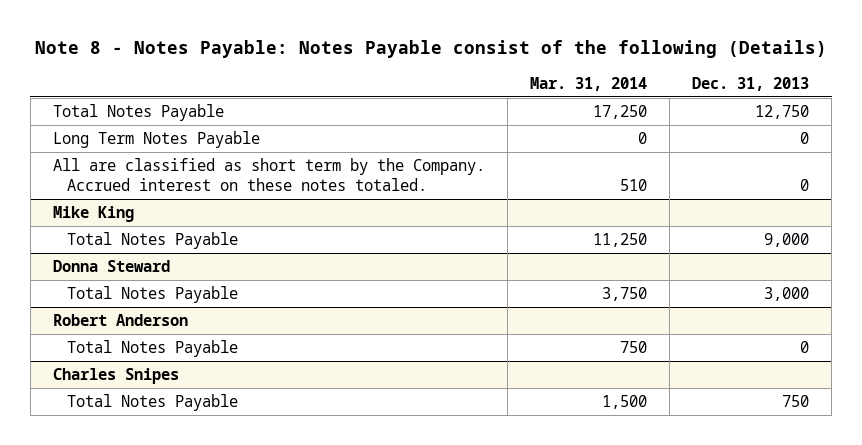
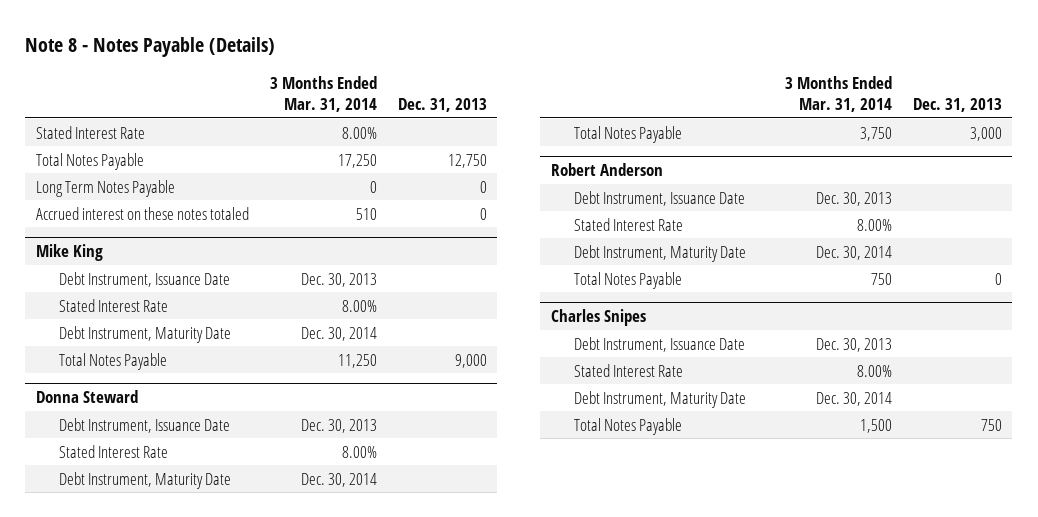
- Note 8 - Notes Payable: Notes Payable consist of the following (Details)
+ Note 8 - Notes Payable (Details)
- | Mar. 31, 2014 | Dec. 31, 2013
+ | 3 Months Ended Mar. 31, 2014 | Dec. 31, 2013
+ Stated Interest Rate | 8.00% |
- All are classified as short term by the Company. Accrued interest on these notes totaled. | 510 | 0
+ Accrued interest on these notes totaled | 510 | 0
@ Mike King
+ Debt Instrument, Issuance Date | Dec. 30, 2013 |
+ Stated Interest Rate | 8.00% |
+ Debt Instrument, Maturity Date | Dec. 30, 2014 |
@ Donna Steward
+ Debt Instrument, Issuance Date | Dec. 30, 2013 |
+ Stated Interest Rate | 8.00% |
+ Debt Instrument, Maturity Date | Dec. 30, 2014 |
@ Robert Anderson
+ Debt Instrument, Issuance Date | Dec. 30, 2013 |
+ Stated Interest Rate | 8.00% |
+ Debt Instrument, Maturity Date | Dec. 30, 2014 |
@ Charles Snipes
+ Debt Instrument, Issuance Date | Dec. 30, 2013 |
+ Stated Interest Rate | 8.00% |
+ Debt Instrument, Maturity Date | Dec. 30, 2014 |

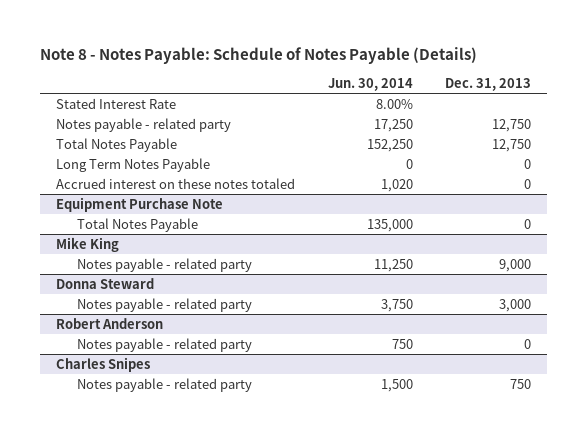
- Note 8 - Notes Payable (Details)
+ Note 8 - Notes Payable: Schedule of Notes Payable (Details)
- | 3 Months Ended Mar. 31, 2014 | Dec. 31, 2013
+ | Jun. 30, 2014 | Dec. 31, 2013
+ Notes payable - related party | 17,250 | 12,750
+ Equipment Purchase Note
+ Total Notes Payable | 135,000 | 0
@ Mike King
- Debt Instrument, Issuance Date | Dec. 30, 2013 |
- Stated Interest Rate | 8.00% |
- Debt Instrument, Maturity Date | Dec. 30, 2014 |
- Total Notes Payable | 11,250 | 9,000
+ Notes payable - related party | 11,250 | 9,000
@ Donna Steward
- Debt Instrument, Issuance Date | Dec. 30, 2013 |
- Stated Interest Rate | 8.00% |
- Debt Instrument, Maturity Date | Dec. 30, 2014 |
- Total Notes Payable | 3,750 | 3,000
+ Notes payable - related party | 3,750 | 3,000
@ Robert Anderson
- Debt Instrument, Issuance Date | Dec. 30, 2013 |
- Stated Interest Rate | 8.00% |
- Debt Instrument, Maturity Date | Dec. 30, 2014 |
- Total Notes Payable | 750 | 0
+ Notes payable - related party | 750 | 0
@ Charles Snipes
- Debt Instrument, Issuance Date | Dec. 30, 2013 |
- Stated Interest Rate | 8.00% |
- Debt Instrument, Maturity Date | Dec. 30, 2014 |
- Total Notes Payable | 1,500 | 750
+ Notes payable - related party | 1,500 | 750

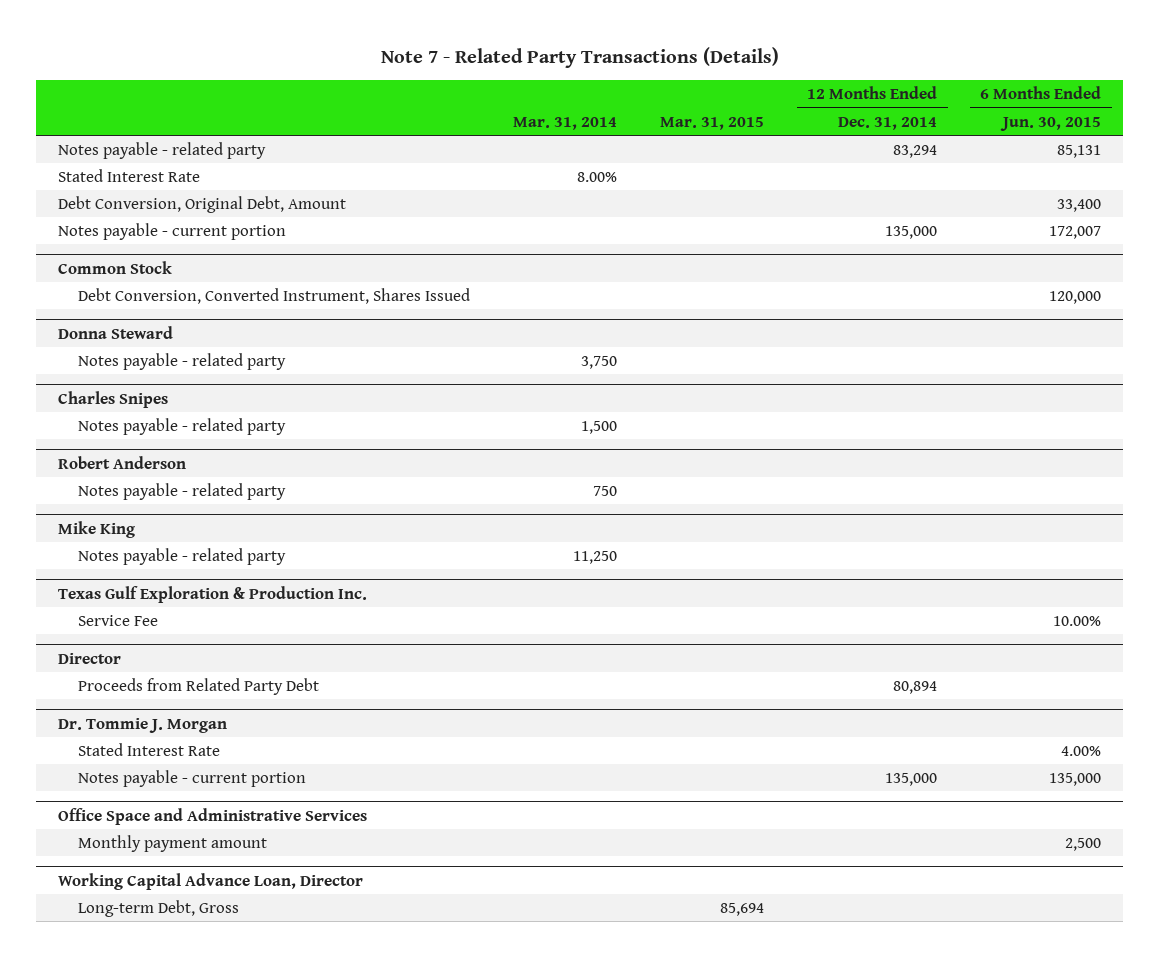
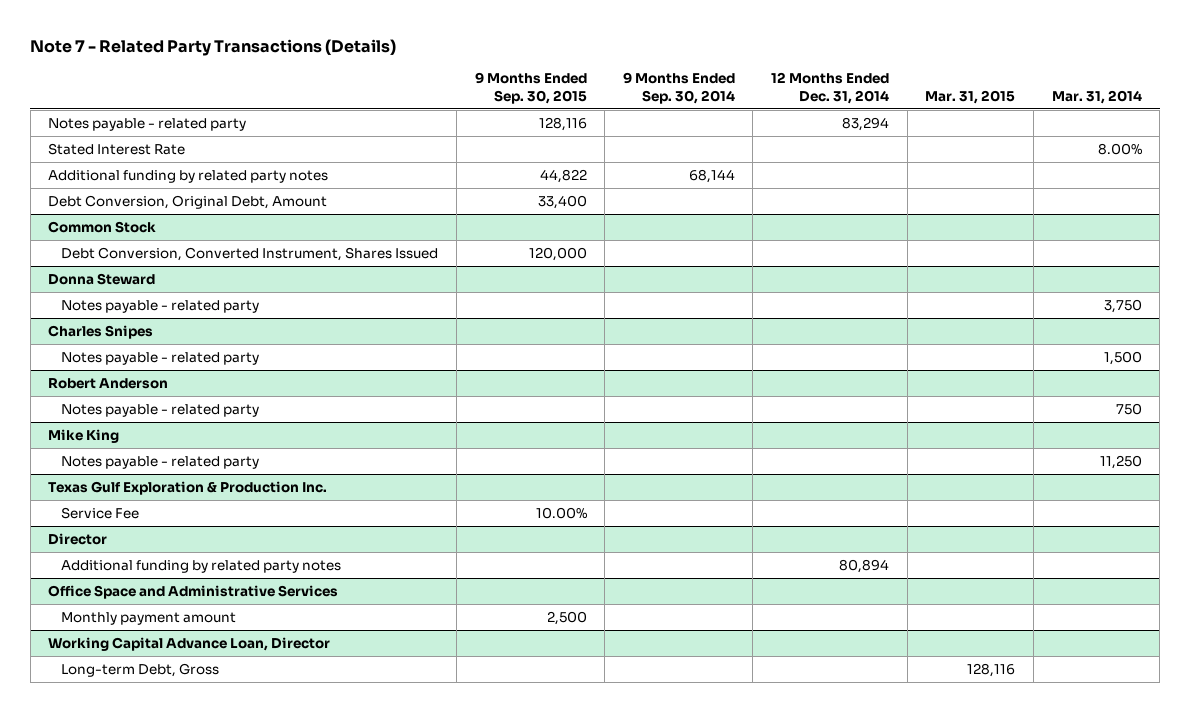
- | Mar. 31, 2014 | Mar. 31, 2015 | 12 Months Ended Dec. 31, 2014 | 6 Months Ended Jun. 30, 2015
+ | 9 Months Ended Sep. 30, 2015 | 9 Months Ended Sep. 30, 2014 | 12 Months Ended Dec. 31, 2014 | Mar. 31, 2015 | Mar. 31, 2014
+ Additional funding by related party notes | 44,822 | 68,144 | | |
- Notes payable - current portion | | | 135,000 | 172,007
@ Director
- Proceeds from Related Party Debt | | | 80,894 |
- Dr. Tommie J. Morgan
- Stated Interest Rate | | | | 4.00%
- Notes payable - current portion | | | 135,000 | 135,000
@ Director
+ Additional funding by related party notes | | | 80,894 | |
@ Working Capital Advance Loan, Director
- Long-term Debt, Gross | | 85,694 | |
+ Long-term Debt, Gross | | | | 128,116 |

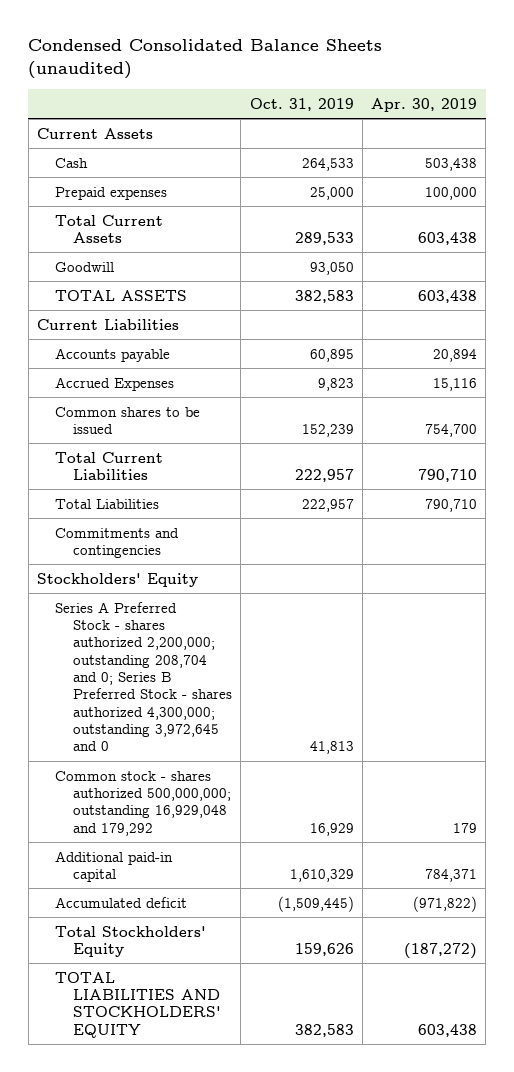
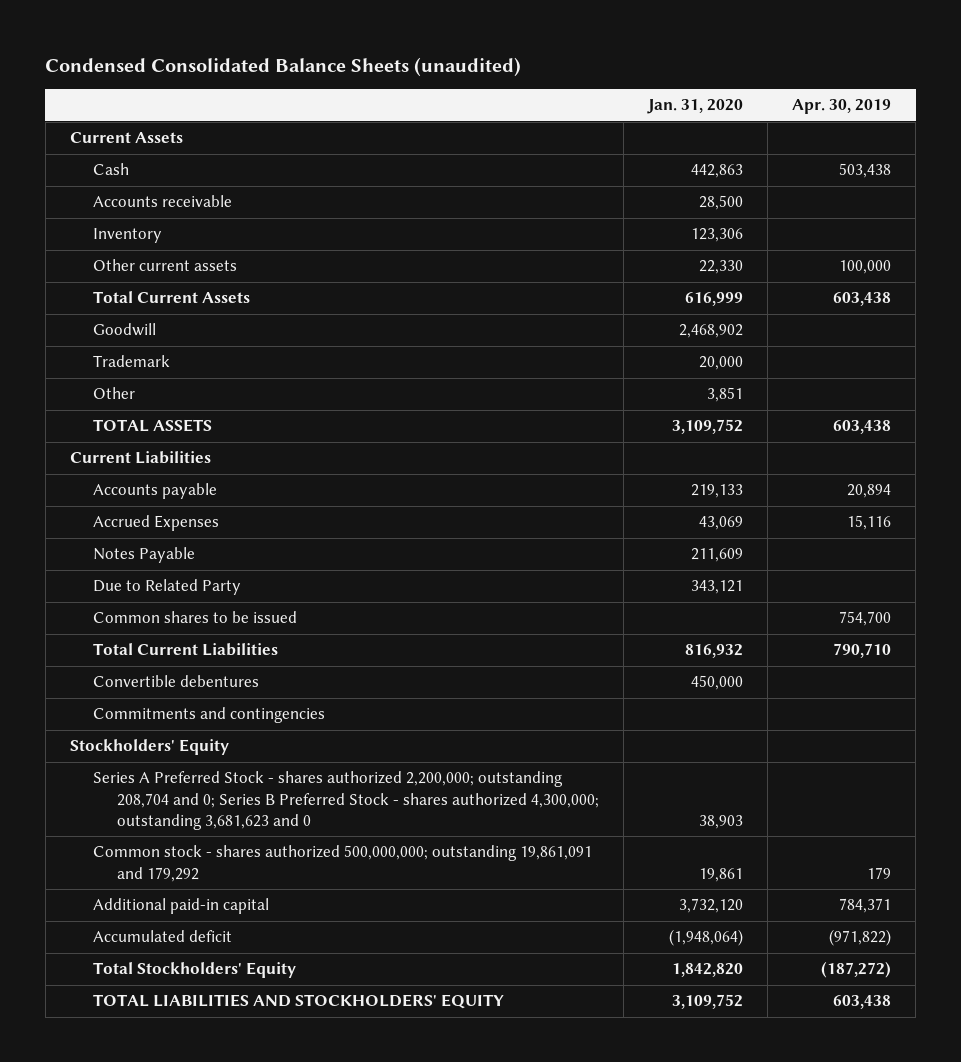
- | Oct. 31, 2019 | Apr. 30, 2019
+ | Jan. 31, 2020 | Apr. 30, 2019
- Prepaid expenses | 25,000 | 100,000
+ Accounts receivable | 28,500 |
+ Inventory | 123,306 |
+ Other current assets | 22,330 | 100,000
+ Trademark | 20,000 |
+ Other | 3,851 |
+ Notes Payable | 211,609 |
+ Due to Related Party | 343,121 |
- Total Liabilities | 222,957 | 790,710
+ Convertible debentures | 450,000 |
- Series A Preferred Stock - shares authorized 2,200,000; outstanding 208,704 and 0; Series B Preferred Stock - shares authorized 4,300,000; outstanding 3,972,645 and 0 | 41,813 |
- Common stock - shares authorized 500,000,000; outstanding 16,929,048 and 179,292 | 16,929 | 179
+ Series A Preferred Stock - shares authorized 2,200,000; outstanding 208,704 and 0; Series B Preferred Stock - shares authorized 4,300,000; outstanding 3,681,623 and 0 | 38,903 |
+ Common stock - shares authorized 500,000,000; outstanding 19,861,091 and 179,292 | 19,861 | 179

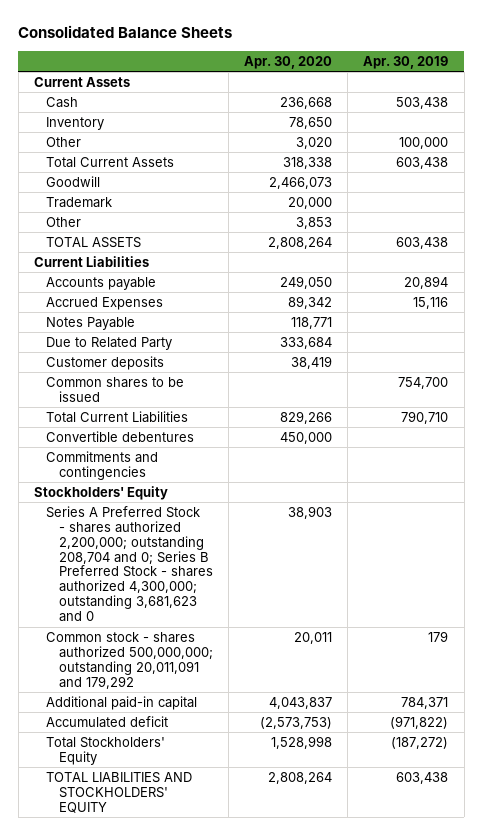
- Condensed Consolidated Balance Sheets (unaudited)
+ Consolidated Balance Sheets
- | Jan. 31, 2020 | Apr. 30, 2019
+ | Apr. 30, 2020 | Apr. 30, 2019
- Accounts receivable | 28,500 |
- Other current assets | 22,330 | 100,000
+ Other | 3,020 | 100,000
+ Customer deposits | 38,419 |
- Common stock - shares authorized 500,000,000; outstanding 19,861,091 and 179,292 | 19,861 | 179
+ Common stock - shares authorized 500,000,000; outstanding 20,011,091 and 179,292 | 20,011 | 179

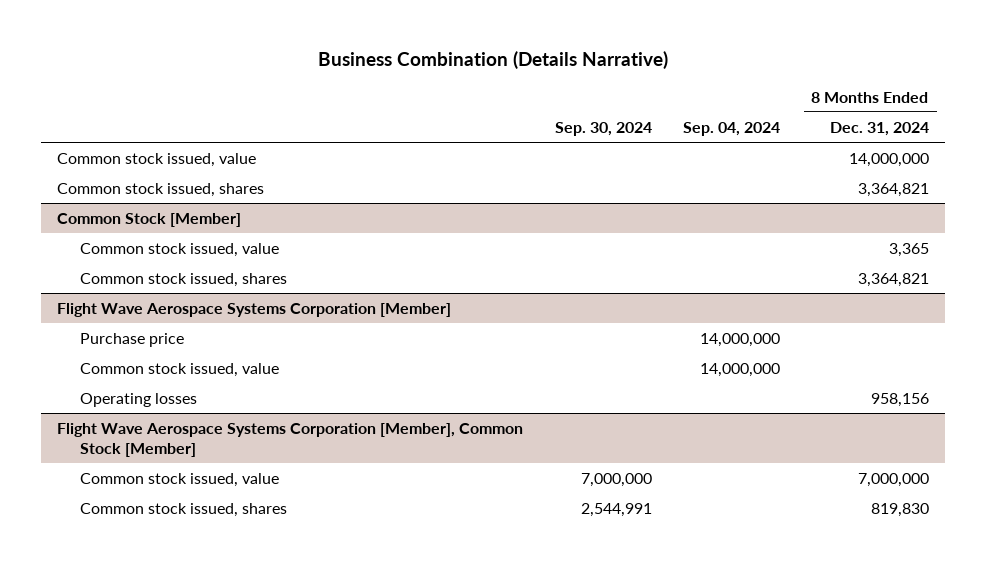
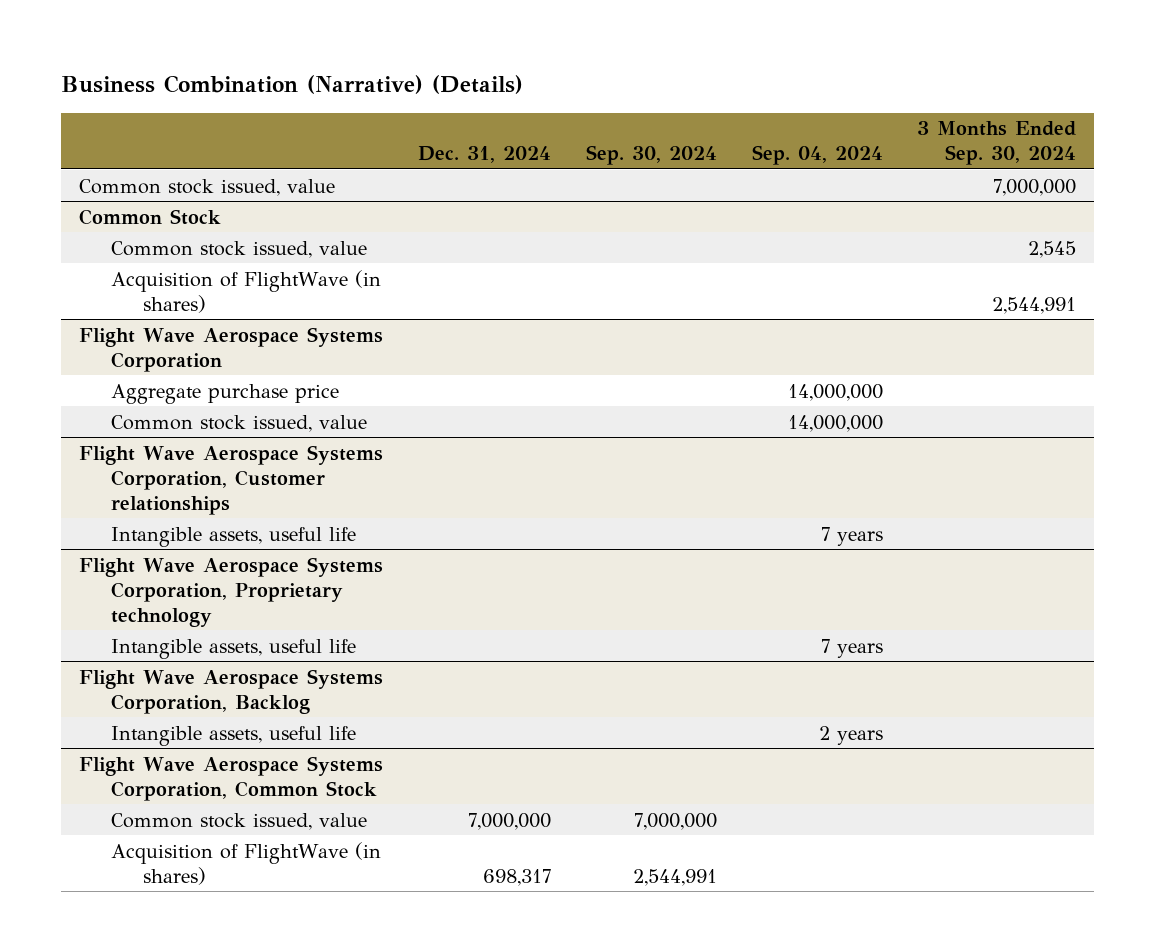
- Business Combination (Details Narrative)
+ Business Combination (Narrative) (Details)
- | Sep. 30, 2024 | Sep. 04, 2024 | 8 Months Ended Dec. 31, 2024
+ | Dec. 31, 2024 | Sep. 30, 2024 | Sep. 04, 2024 | 3 Months Ended Sep. 30, 2024
- Common stock issued, shares | | | 3,364,821
- Common Stock [Member]
+ Common Stock
- Common stock issued, shares | | | 3,364,821
- Flight Wave Aerospace Systems Corporation [Member]
- Purchase price | | 14,000,000 |
+ Acquisition of FlightWave (in shares) | | | | 2,544,991
+ Flight Wave Aerospace Systems Corporation
+ Aggregate purchase price | | | 14,000,000 |
- Operating losses | | | 958,156
- Flight Wave Aerospace Systems Corporation [Member], Common Stock [Member]
+ Flight Wave Aerospace Systems Corporation, Customer relationships
+ Intangible assets, useful life | | | 7 years |
+ Flight Wave Aerospace Systems Corporation, Proprietary technology
+ Intangible assets, useful life | | | 7 years |
+ Flight Wave Aerospace Systems Corporation, Backlog
+ Intangible assets, useful life | | | 2 years |
+ Flight Wave Aerospace Systems Corporation, Common Stock
- Common stock issued, shares | 2,544,991 | | 819,830
+ Acquisition of FlightWave (in shares) | 698,317 | 2,544,991 | |

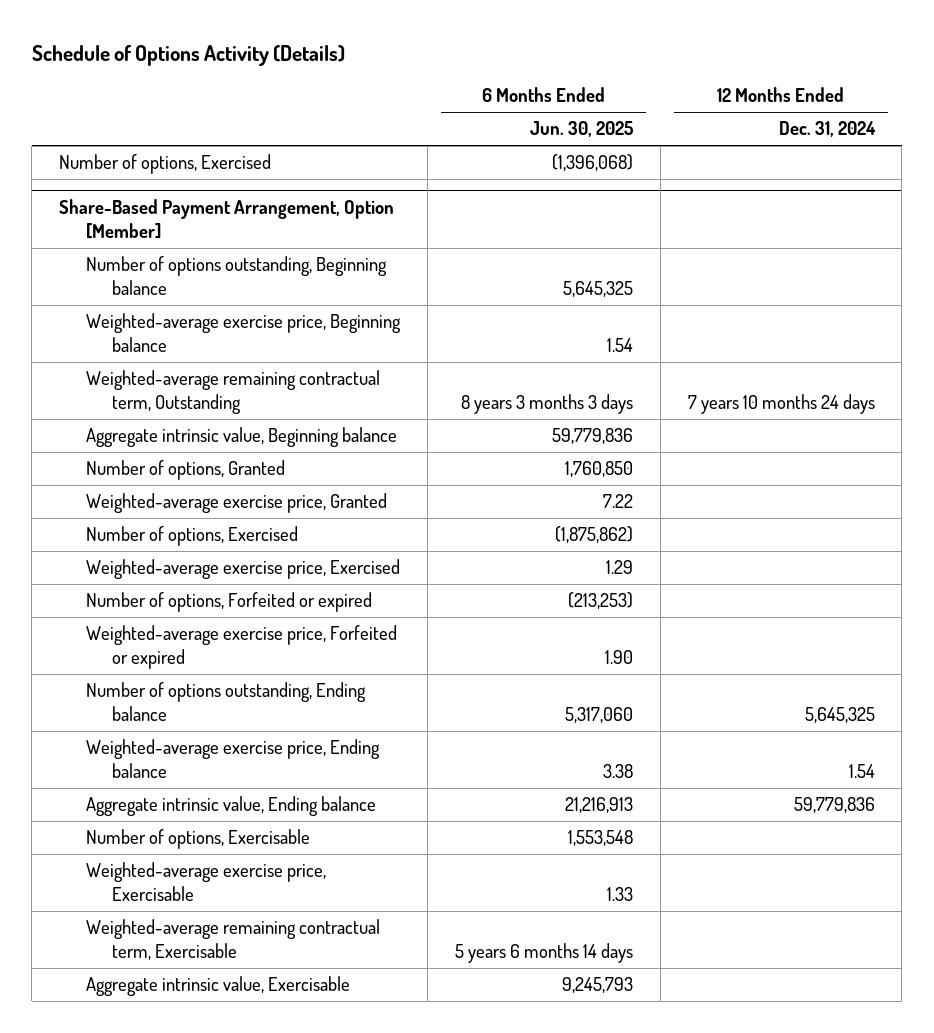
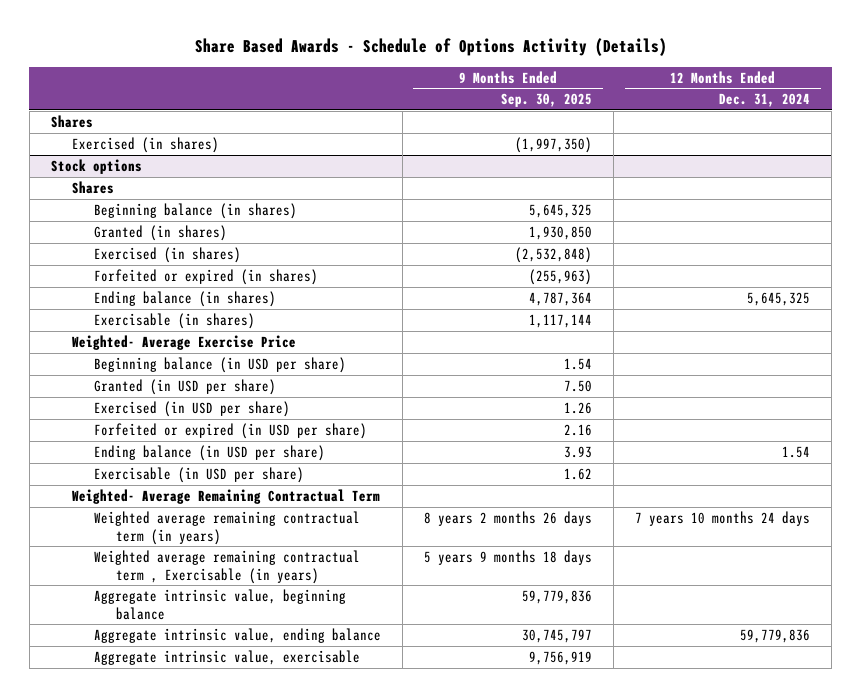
- Schedule of Options Activity (Details)
+ Share Based Awards - Schedule of Options Activity (Details)
- | 6 Months Ended Jun. 30, 2025 | 12 Months Ended Dec. 31, 2024
+ | 9 Months Ended Sep. 30, 2025 | 12 Months Ended Dec. 31, 2024
- Number of options, Exercised | (1,396,068) |
- Share-Based Payment Arrangement, Option [Member]
- Number of options outstanding, Beginning balance | 5,645,325 |
- Weighted-average exercise price, Beginning balance | 1.54 |
- Weighted-average remaining contractual term, Outstanding | 8 years 3 months 3 days | 7 years 10 months 24 days
- Aggregate intrinsic value, Beginning balance | 59,779,836 |
- Number of options, Granted | 1,760,850 |
- Weighted-average exercise price, Granted | 7.22 |
- Number of options, Exercised | (1,875,862) |
- Weighted-average exercise price, Exercised | 1.29 |
- Number of options, Forfeited or expired | (213,253) |
- Weighted-average exercise price, Forfeited or expired | 1.90 |
- Number of options outstanding, Ending balance | 5,317,060 | 5,645,325
- Weighted-average exercise price, Ending balance | 3.38 | 1.54
- Aggregate intrinsic value, Ending balance | 21,216,913 | 59,779,836
- Number of options, Exercisable | 1,553,548 |
- Weighted-average exercise price, Exercisable | 1.33 |
- Weighted-average remaining contractual term, Exercisable | 5 years 6 months 14 days |
- Aggregate intrinsic value, Exercisable | 9,245,793 |
+ Shares
+ Exercised (in shares) | (1,997,350) |
+ Stock options
+ Shares
+ Beginning balance (in shares) | 5,645,325 |
+ Granted (in shares) | 1,930,850 |
+ Exercised (in shares) | (2,532,848) |
+ Forfeited or expired (in shares) | (255,963) |
+ Ending balance (in shares) | 4,787,364 | 5,645,325
+ Exercisable (in shares) | 1,117,144 |
+ Weighted- Average Exercise Price
+ Beginning balance (in USD per share) | 1.54 |
+ Granted (in USD per share) | 7.50 |
+ Exercised (in USD per share) | 1.26 |
+ Forfeited or expired (in USD per share) | 2.16 |
+ Ending balance (in USD per share) | 3.93 | 1.54
+ Exercisable (in USD per share) | 1.62 |
+ Weighted- Average Remaining Contractual Term
+ Weighted average remaining contractual term (in years) | 8 years 2 months 26 days | 7 years 10 months 24 days
+ Weighted average remaining contractual term , Exercisable (in years) | 5 years 9 months 18 days |
+ Aggregate intrinsic value, beginning balance | 59,779,836 |
+ Aggregate intrinsic value, ending balance | 30,745,797 | 59,779,836
+ Aggregate intrinsic value, exercisable | 9,756,919 |

